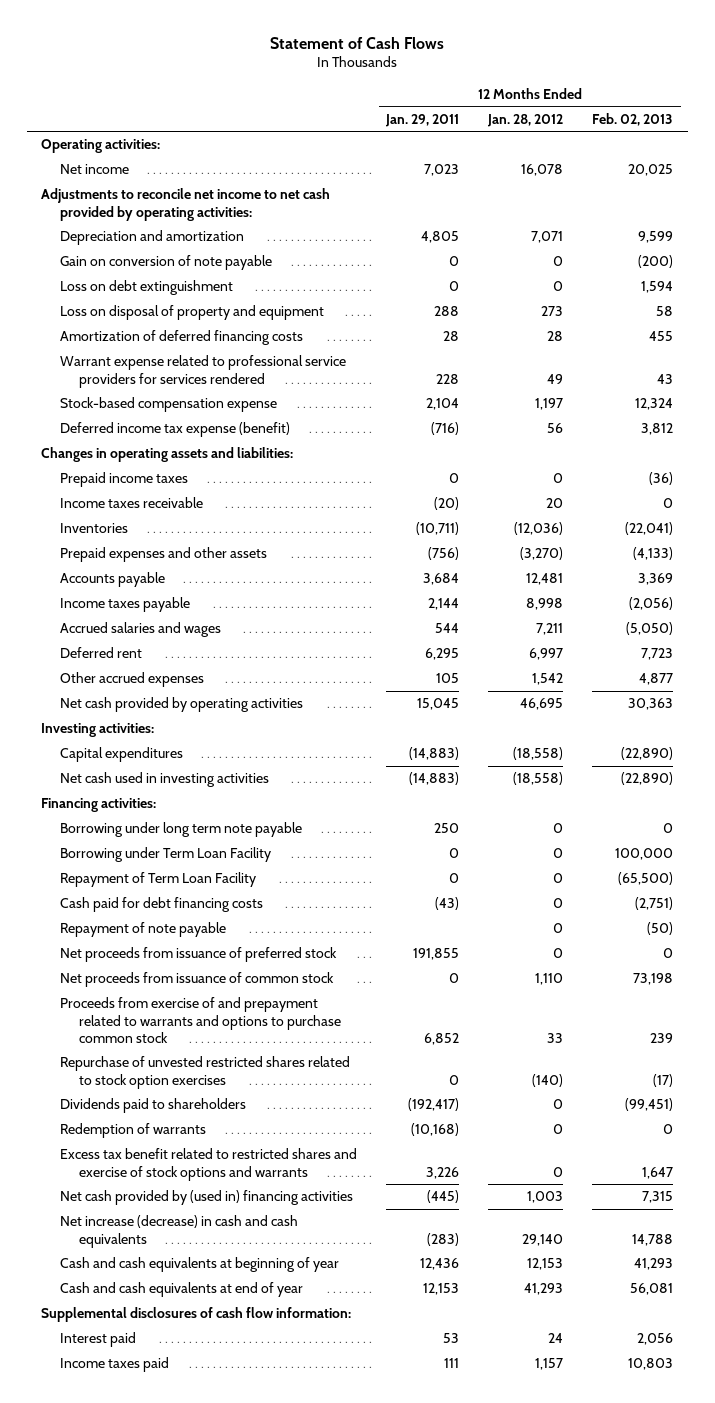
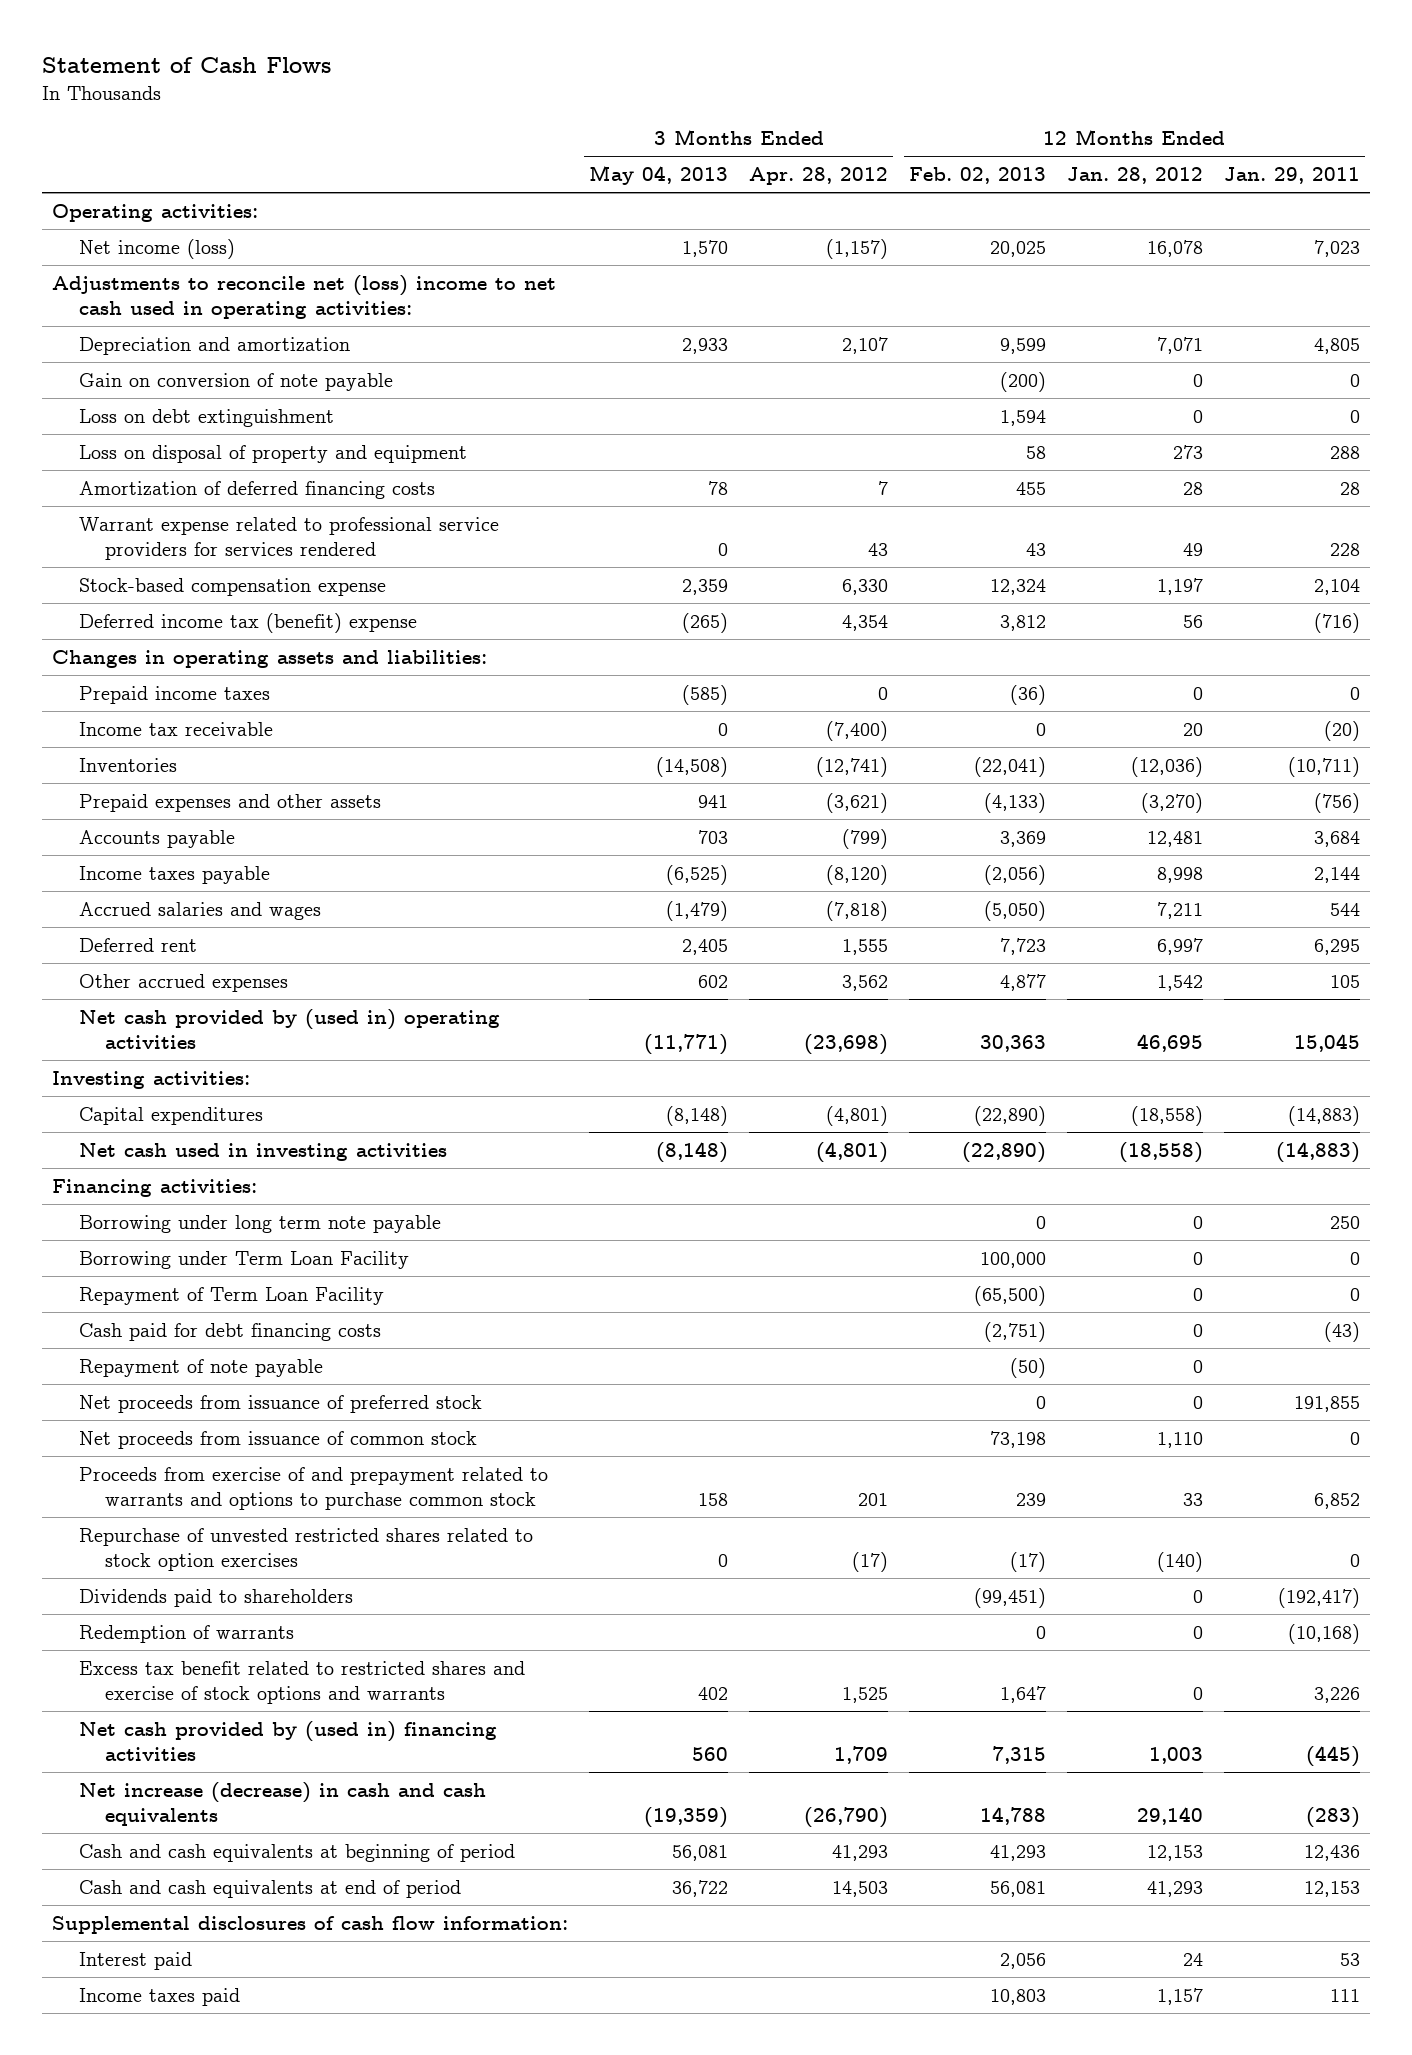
- | 12 Months Ended Jan. 29, 2011 | 12 Months Ended Jan. 28, 2012 | 12 Months Ended Feb. 02, 2013
+ | 3 Months Ended May 04, 2013 | 3 Months Ended Apr. 28, 2012 | 12 Months Ended Feb. 02, 2013 | 12 Months Ended Jan. 28, 2012 | 12 Months Ended Jan. 29, 2011
- Net income | 7,023 | 16,078 | 20,025
- Adjustments to reconcile net income to net cash provided by operating activities:
+ Net income (loss) | 1,570 | (1,157) | 20,025 | 16,078 | 7,023
+ Adjustments to reconcile net (loss) income to net cash used in operating activities:
- Deferred income tax expense (benefit) | (716) | 56 | 3,812
+ Deferred income tax (benefit) expense | (265) | 4,354 | 3,812 | 56 | (716)
- Income taxes receivable | (20) | 20 | 0
+ Income tax receivable | 0 | (7,400) | 0 | 20 | (20)
- Net cash provided by operating activities | 15,045 | 46,695 | 30,363
+ Net cash provided by (used in) operating activities | (11,771) | (23,698) | 30,363 | 46,695 | 15,045
- Cash and cash equivalents at beginning of year | 12,436 | 12,153 | 41,293
- Cash and cash equivalents at end of year | 12,153 | 41,293 | 56,081
+ Cash and cash equivalents at beginning of period | 56,081 | 41,293 | 41,293 | 12,153 | 12,436
+ Cash and cash equivalents at end of period | 36,722 | 14,503 | 56,081 | 41,293 | 12,153

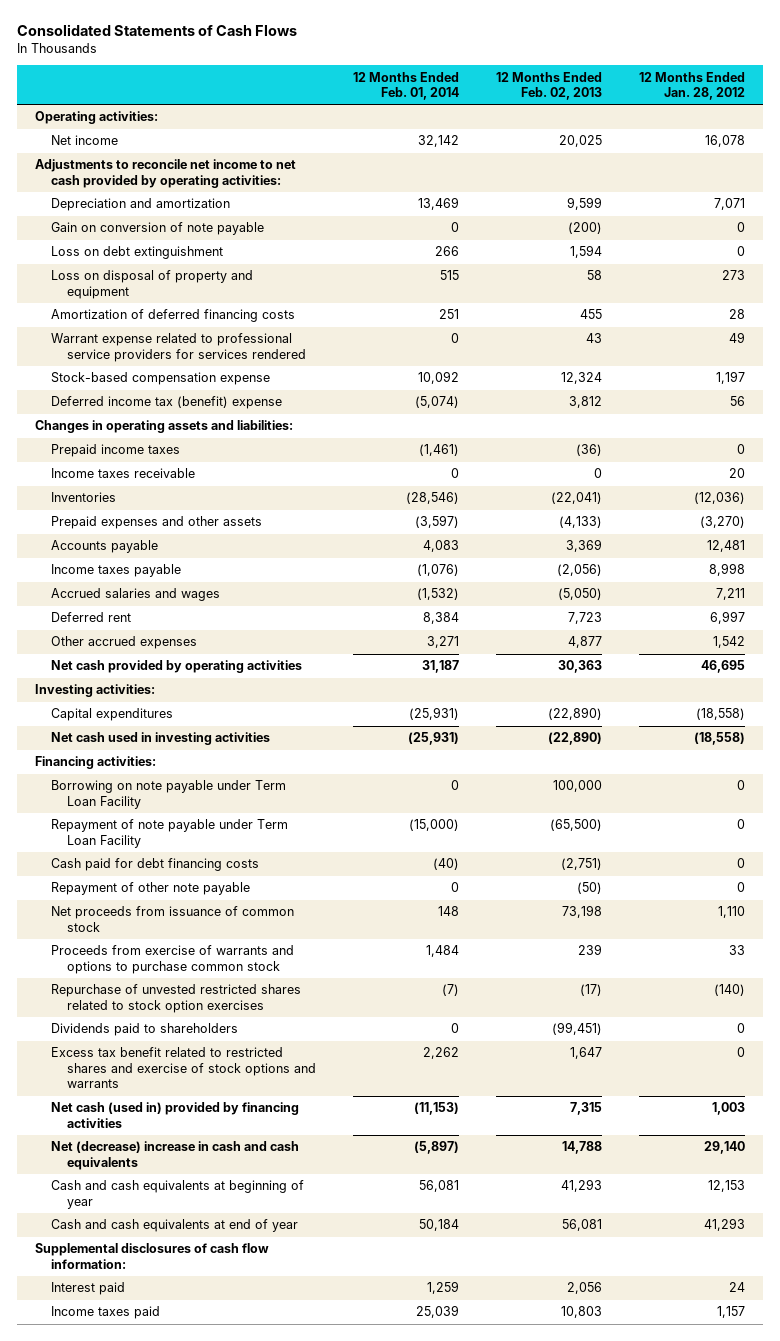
- Statement of Cash Flows
+ Consolidated Statements of Cash Flows
- | 3 Months Ended May 04, 2013 | 3 Months Ended Apr. 28, 2012 | 12 Months Ended Feb. 02, 2013 | 12 Months Ended Jan. 28, 2012 | 12 Months Ended Jan. 29, 2011
+ | 12 Months Ended Feb. 01, 2014 | 12 Months Ended Feb. 02, 2013 | 12 Months Ended Jan. 28, 2012
- Net income (loss) | 1,570 | (1,157) | 20,025 | 16,078 | 7,023
- Adjustments to reconcile net (loss) income to net cash used in operating activities:
+ Net income | 32,142 | 20,025 | 16,078
+ Adjustments to reconcile net income to net cash provided by operating activities:
- Income tax receivable | 0 | (7,400) | 0 | 20 | (20)
+ Income taxes receivable | 0 | 0 | 20
- Net cash provided by (used in) operating activities | (11,771) | (23,698) | 30,363 | 46,695 | 15,045
+ Net cash provided by operating activities | 31,187 | 30,363 | 46,695
- Borrowing under long term note payable | | | 0 | 0 | 250
- Borrowing under Term Loan Facility | | | 100,000 | 0 | 0
- Repayment of Term Loan Facility | | | (65,500) | 0 | 0
+ Borrowing on note payable under Term Loan Facility | 0 | 100,000 | 0
+ Repayment of note payable under Term Loan Facility | (15,000) | (65,500) | 0
- Repayment of note payable | | | (50) | 0 |
- Net proceeds from issuance of preferred stock | | | 0 | 0 | 191,855
+ Repayment of other note payable | 0 | (50) | 0
- Proceeds from exercise of and prepayment related to warrants and options to purchase common stock | 158 | 201 | 239 | 33 | 6,852
+ Proceeds from exercise of warrants and options to purchase common stock | 1,484 | 239 | 33
- Redemption of warrants | | | 0 | 0 | (10,168)
- Net cash provided by (used in) financing activities | 560 | 1,709 | 7,315 | 1,003 | (445)
- Net increase (decrease) in cash and cash equivalents | (19,359) | (26,790) | 14,788 | 29,140 | (283)
- Cash and cash equivalents at beginning of period | 56,081 | 41,293 | 41,293 | 12,153 | 12,436
- Cash and cash equivalents at end of period | 36,722 | 14,503 | 56,081 | 41,293 | 12,153
+ Net cash (used in) provided by financing activities | (11,153) | 7,315 | 1,003
+ Net (decrease) increase in cash and cash equivalents | (5,897) | 14,788 | 29,140
+ Cash and cash equivalents at beginning of year | 56,081 | 41,293 | 12,153
+ Cash and cash equivalents at end of year | 50,184 | 56,081 | 41,293

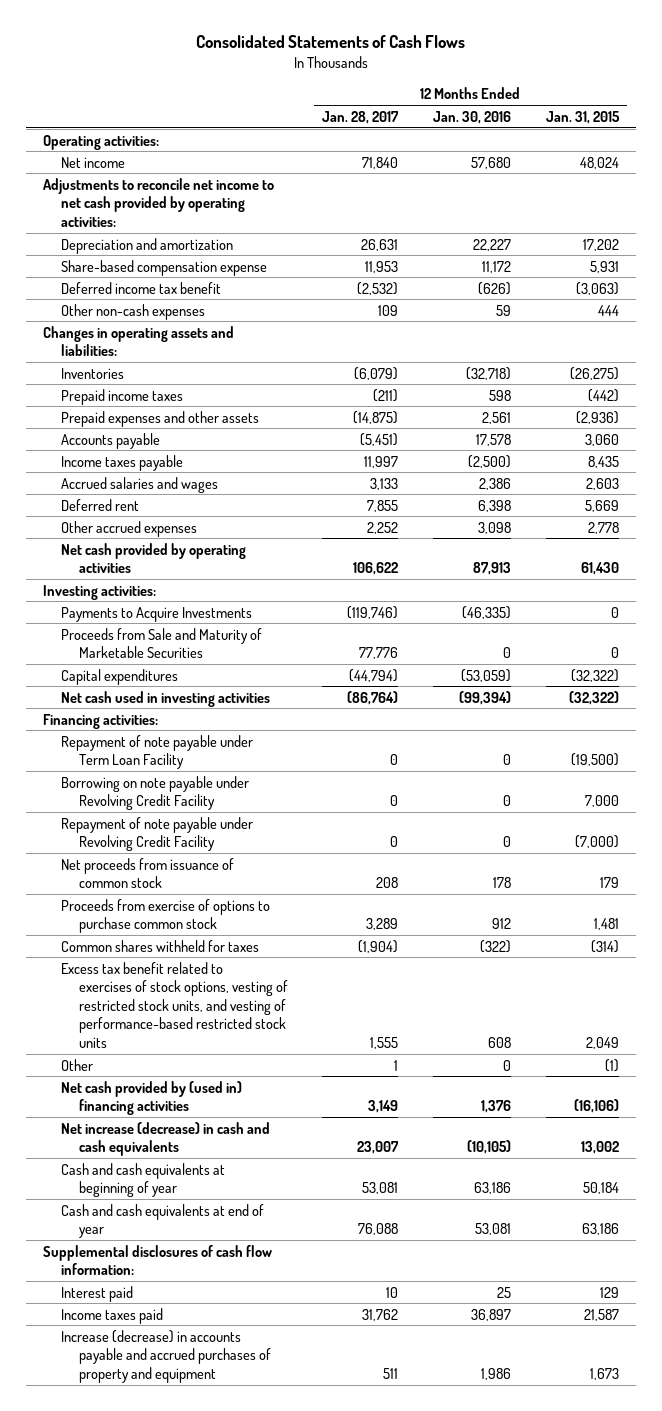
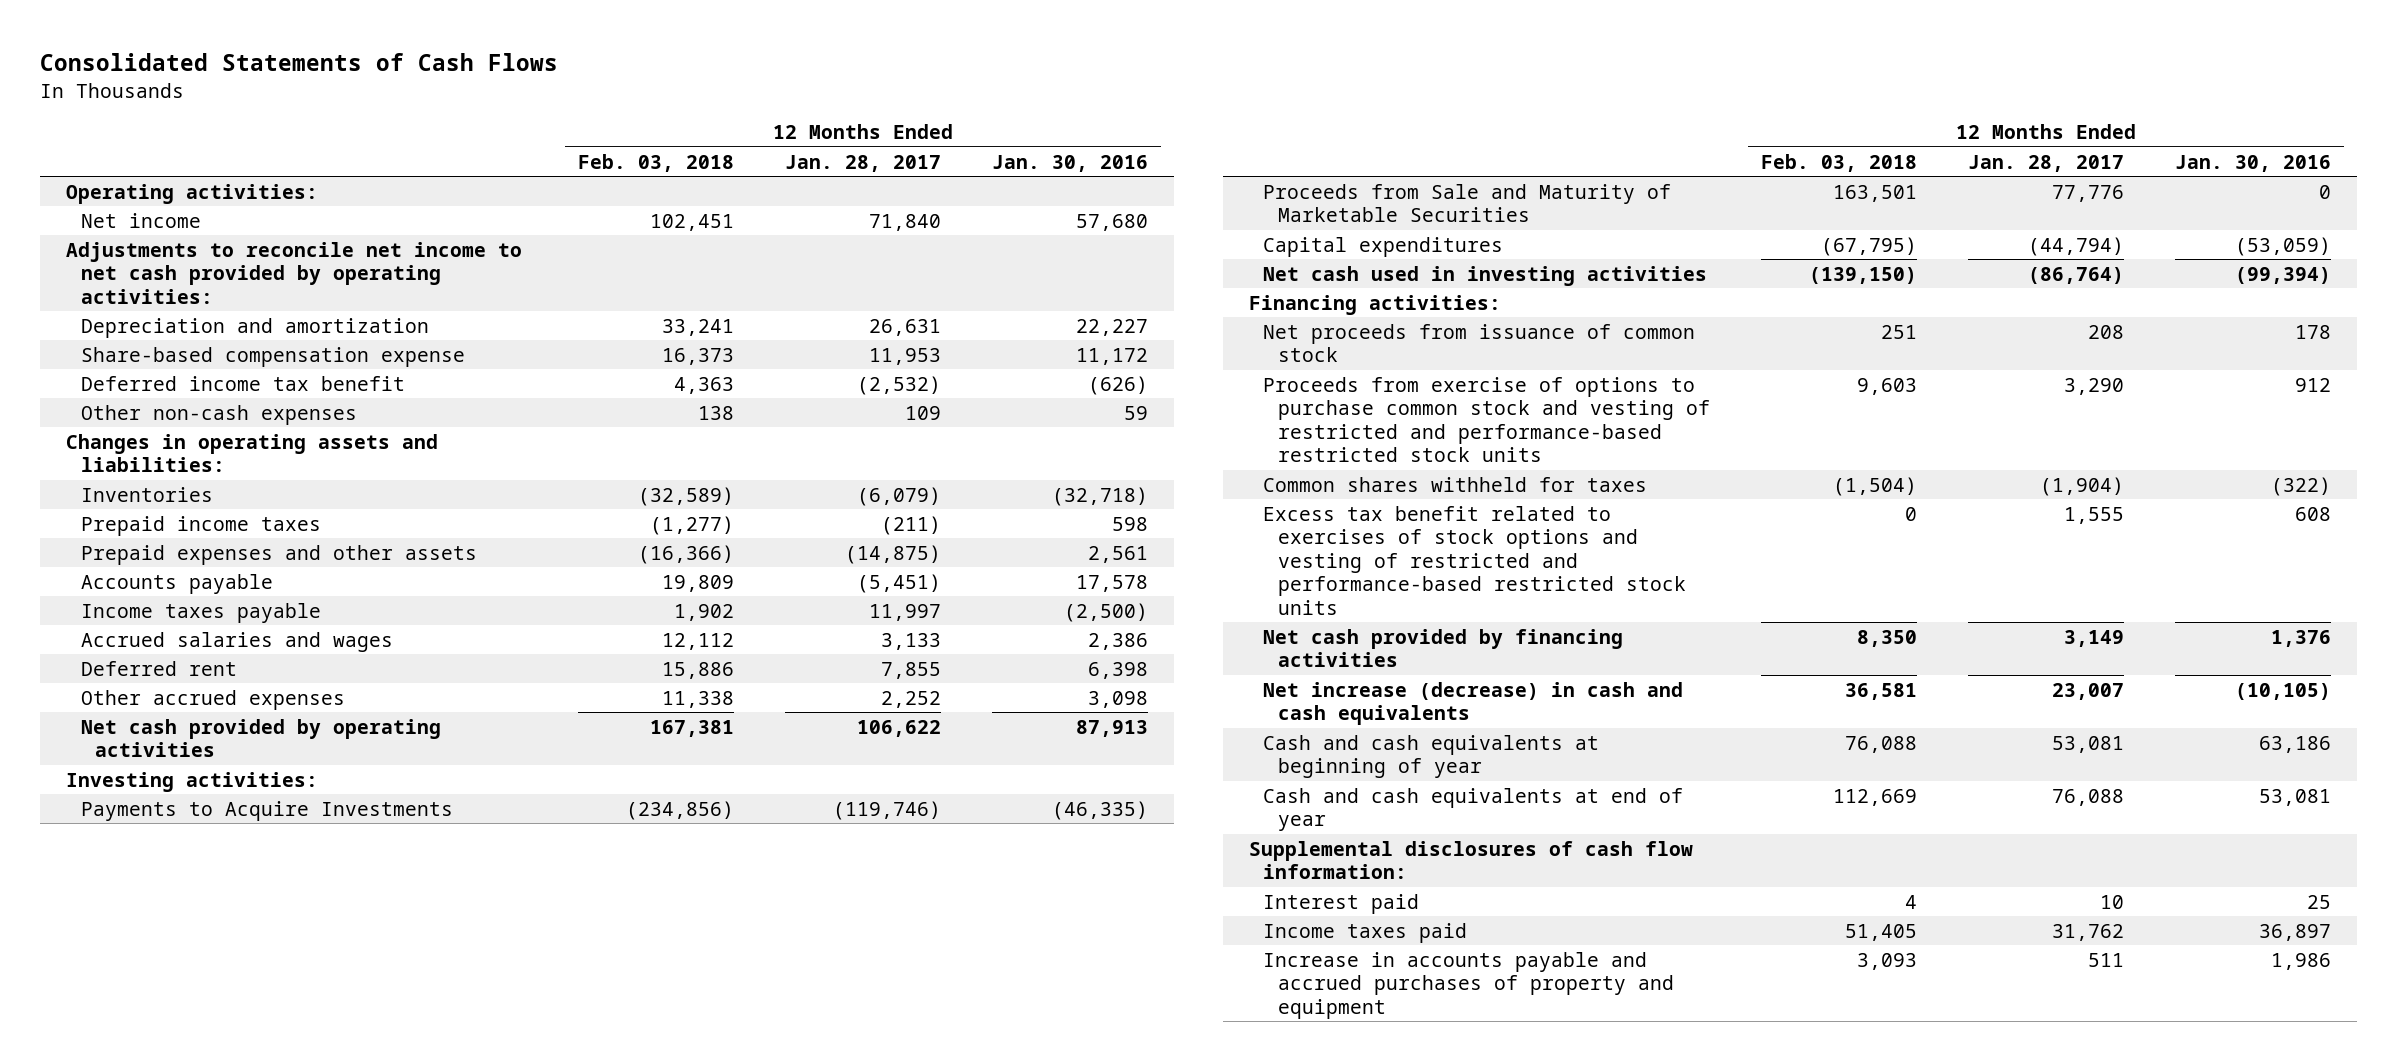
- | 12 Months Ended Jan. 28, 2017 | 12 Months Ended Jan. 30, 2016 | 12 Months Ended Jan. 31, 2015
+ | 12 Months Ended Feb. 03, 2018 | 12 Months Ended Jan. 28, 2017 | 12 Months Ended Jan. 30, 2016
- Repayment of note payable under Term Loan Facility | 0 | 0 | (19,500)
- Borrowing on note payable under Revolving Credit Facility | 0 | 0 | 7,000
- Repayment of note payable under Revolving Credit Facility | 0 | 0 | (7,000)
- Proceeds from exercise of options to purchase common stock | 3,289 | 912 | 1,481
+ Proceeds from exercise of options to purchase common stock and vesting of restricted and performance-based restricted stock units | 9,603 | 3,290 | 912
- Excess tax benefit related to exercises of stock options, vesting of restricted stock units, and vesting of performance-based restricted stock units | 1,555 | 608 | 2,049
- Other | 1 | 0 | (1)
- Net cash provided by (used in) financing activities | 3,149 | 1,376 | (16,106)
+ Excess tax benefit related to exercises of stock options and vesting of restricted and performance-based restricted stock units | 0 | 1,555 | 608
+ Net cash provided by financing activities | 8,350 | 3,149 | 1,376
- Increase (decrease) in accounts payable and accrued purchases of property and equipment | 511 | 1,986 | 1,673
+ Increase in accounts payable and accrued purchases of property and equipment | 3,093 | 511 | 1,986

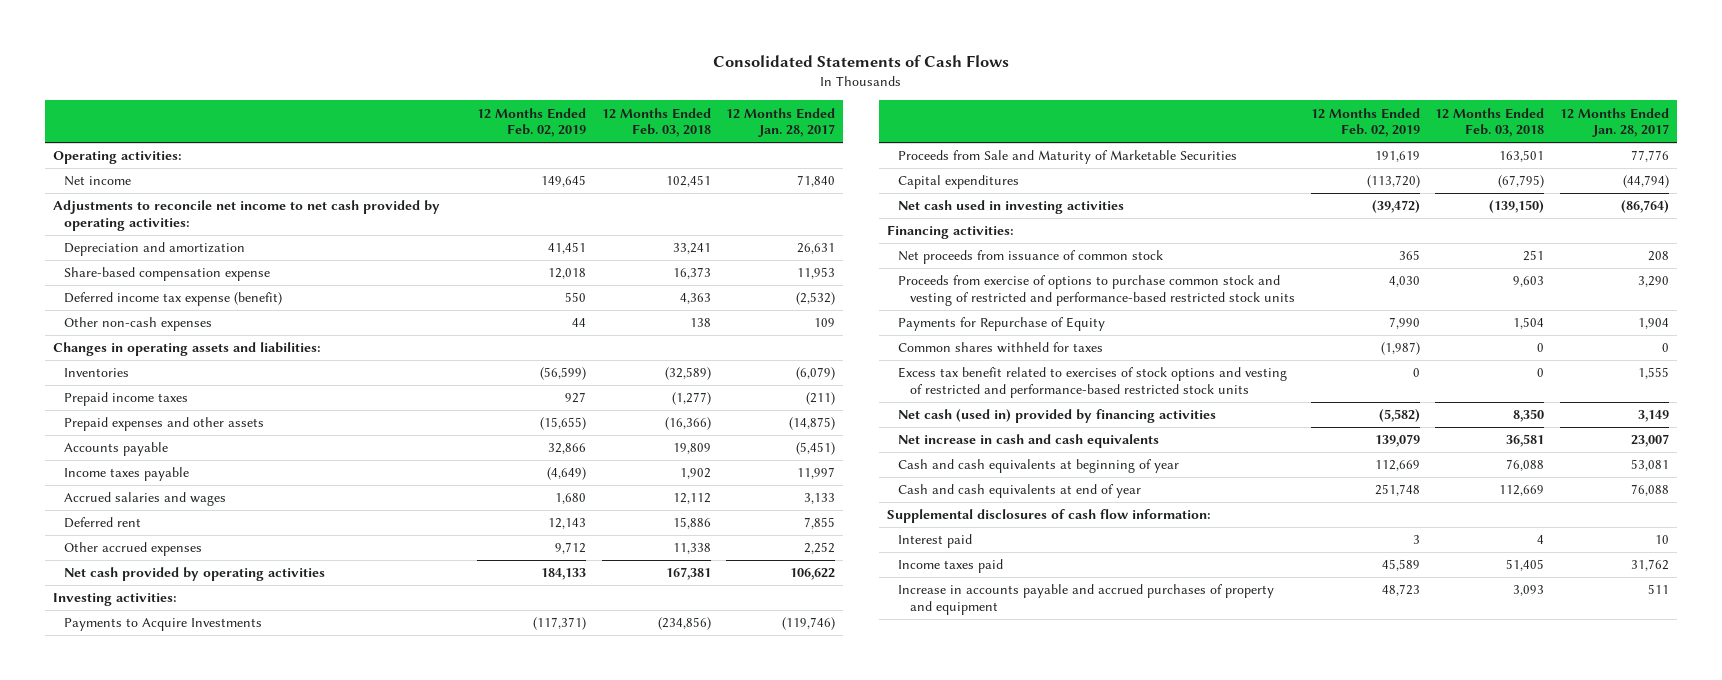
- | 12 Months Ended Feb. 03, 2018 | 12 Months Ended Jan. 28, 2017 | 12 Months Ended Jan. 30, 2016
+ | 12 Months Ended Feb. 02, 2019 | 12 Months Ended Feb. 03, 2018 | 12 Months Ended Jan. 28, 2017
- Deferred income tax benefit | 4,363 | (2,532) | (626)
+ Deferred income tax expense (benefit) | 550 | 4,363 | (2,532)
- Common shares withheld for taxes | (1,504) | (1,904) | (322)
+ Payments for Repurchase of Equity | 7,990 | 1,504 | 1,904
+ Common shares withheld for taxes | (1,987) | 0 | 0
- Net cash provided by financing activities | 8,350 | 3,149 | 1,376
- Net increase (decrease) in cash and cash equivalents | 36,581 | 23,007 | (10,105)
+ Net cash (used in) provided by financing activities | (5,582) | 8,350 | 3,149
+ Net increase in cash and cash equivalents | 139,079 | 36,581 | 23,007

